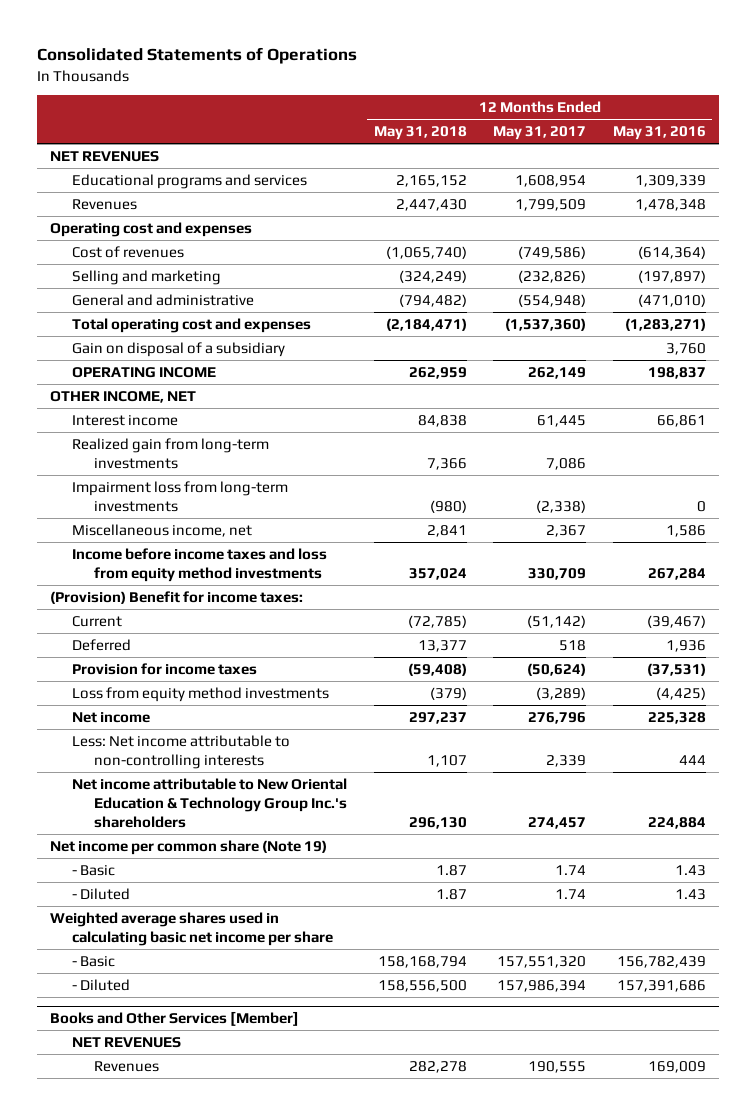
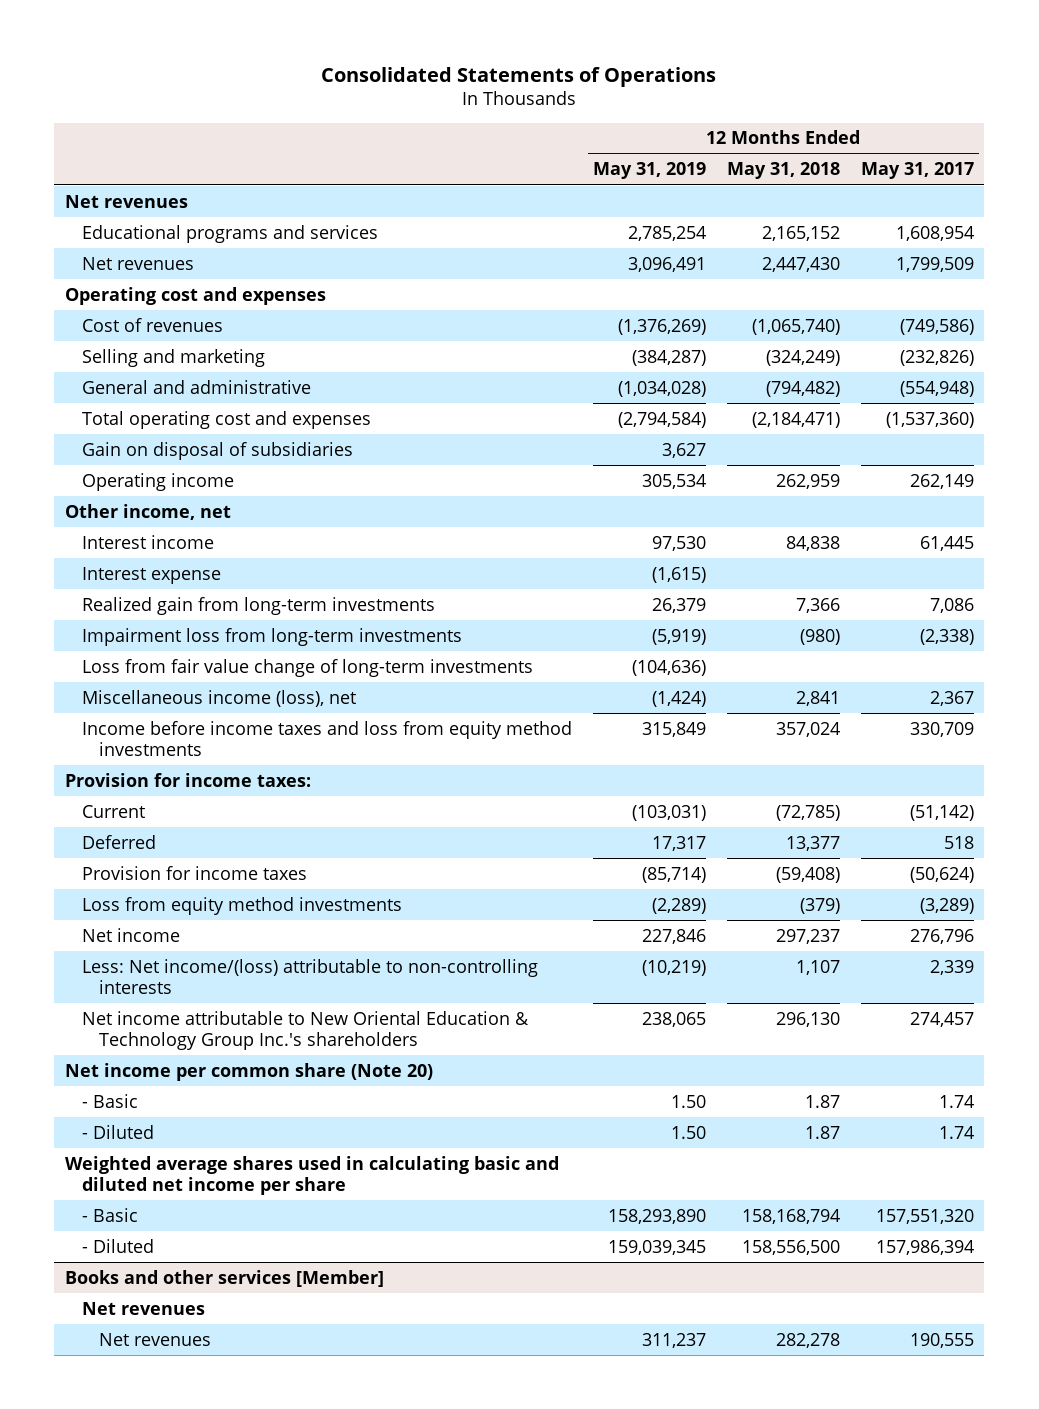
- | 12 Months Ended May 31, 2018 | 12 Months Ended May 31, 2017 | 12 Months Ended May 31, 2016
+ | 12 Months Ended May 31, 2019 | 12 Months Ended May 31, 2018 | 12 Months Ended May 31, 2017
- NET REVENUES
+ Net revenues
- Revenues | 2,447,430 | 1,799,509 | 1,478,348
+ Net revenues | 3,096,491 | 2,447,430 | 1,799,509
- Gain on disposal of a subsidiary | | | 3,760
- OPERATING INCOME | 262,959 | 262,149 | 198,837
- OTHER INCOME, NET
+ Gain on disposal of subsidiaries | 3,627 | |
+ Operating income | 305,534 | 262,959 | 262,149
+ Other income, net
+ Interest expense | (1,615) | |
- Miscellaneous income, net | 2,841 | 2,367 | 1,586
+ Loss from fair value change of long-term investments | (104,636) | |
+ Miscellaneous income (loss), net | (1,424) | 2,841 | 2,367
- (Provision) Benefit for income taxes:
+ Provision for income taxes:
- Less: Net income attributable to non-controlling interests | 1,107 | 2,339 | 444
+ Less: Net income/(loss) attributable to non-controlling interests | (10,219) | 1,107 | 2,339
- Net income per common share (Note 19)
+ Net income per common share (Note 20)
- Weighted average shares used in calculating basic net income per share
+ Weighted average shares used in calculating basic and diluted net income per share
- Books and Other Services [Member]
- NET REVENUES
- Revenues | 282,278 | 190,555 | 169,009
+ Books and other services [Member]
+ Net revenues
+ Net revenues | 311,237 | 282,278 | 190,555

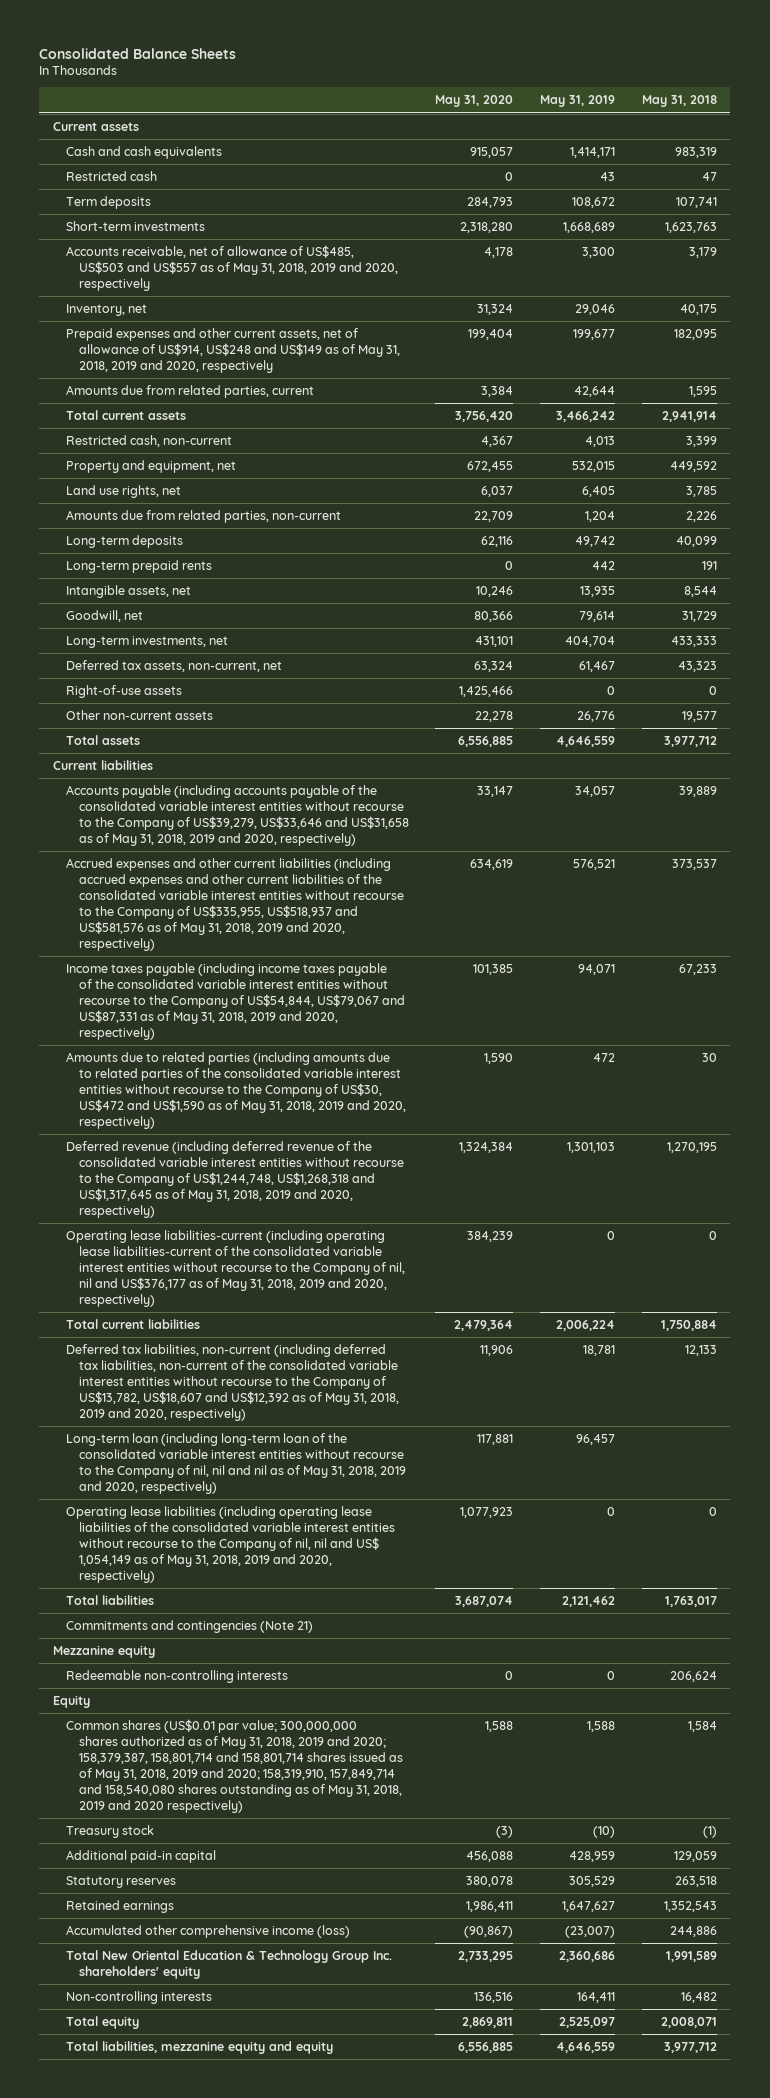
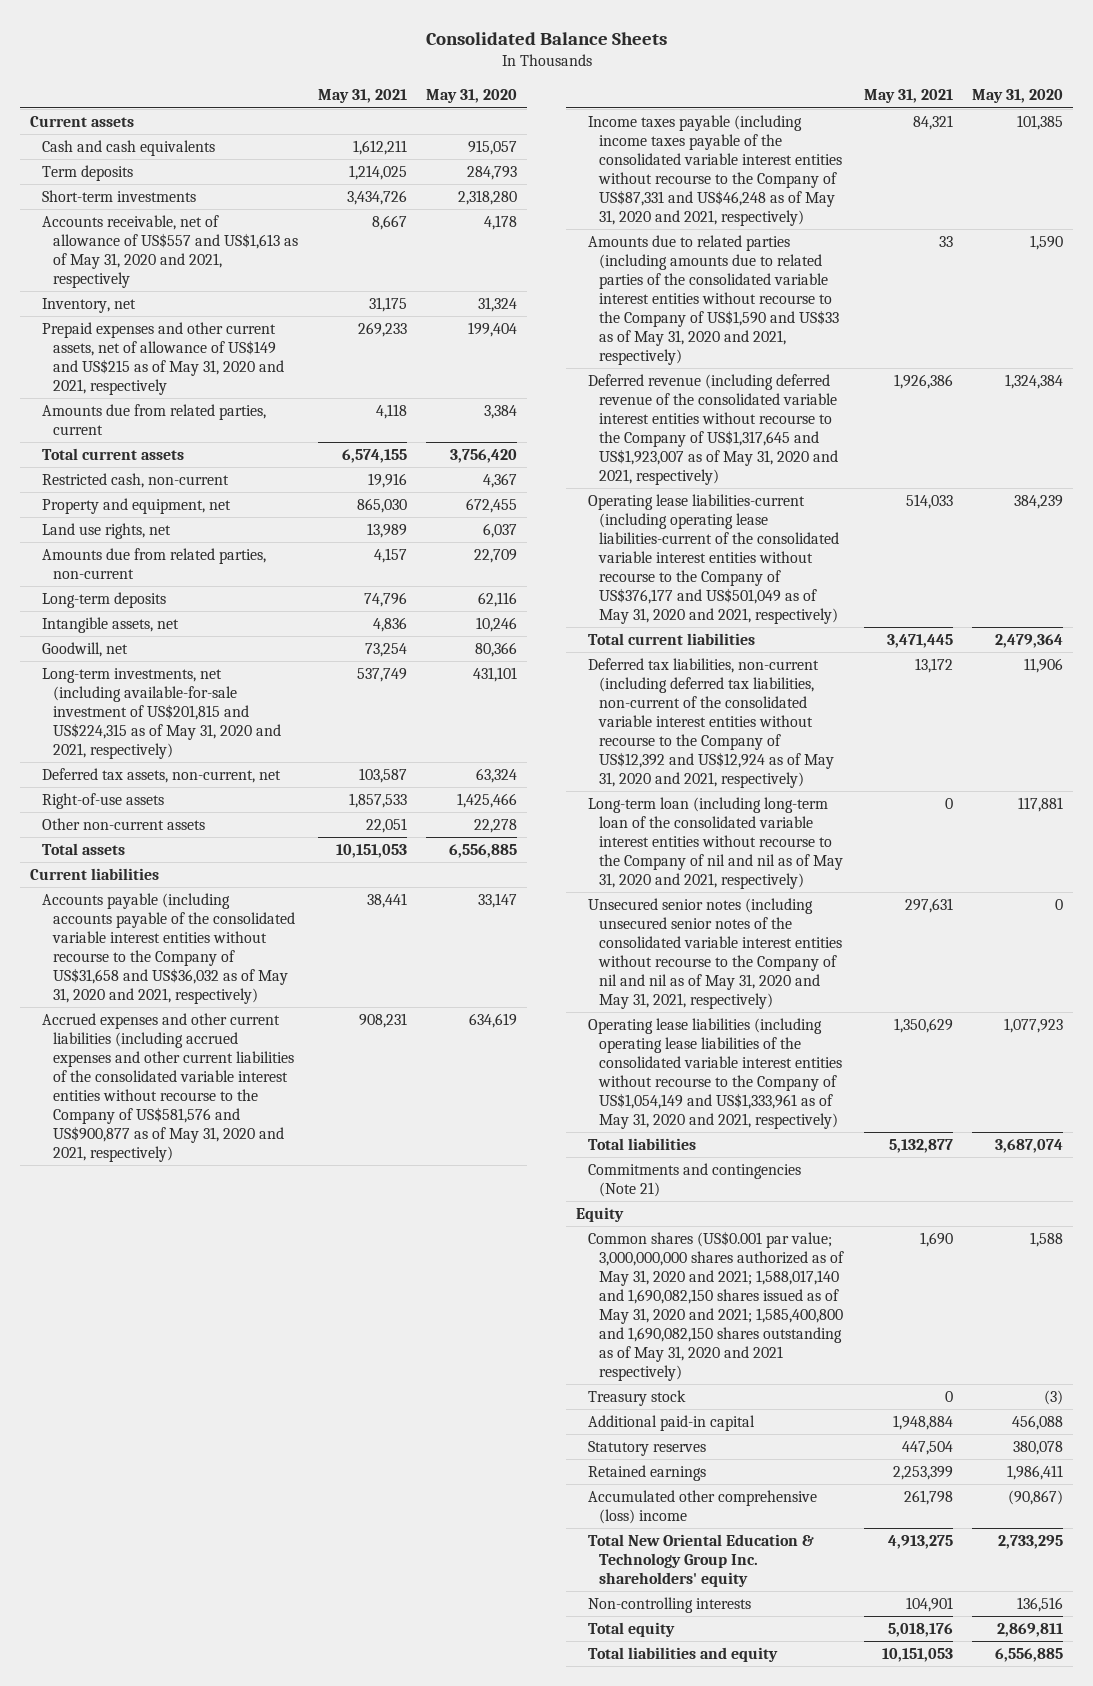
- | May 31, 2020 | May 31, 2019 | May 31, 2018
+ | May 31, 2021 | May 31, 2020
- Restricted cash | 0 | 43 | 47
- Accounts receivable, net of allowance of US$485, US$503 and US$557 as of May 31, 2018, 2019 and 2020, respectively | 4,178 | 3,300 | 3,179
+ Accounts receivable, net of allowance of US$557 and US$1,613 as of May 31, 2020 and 2021, respectively | 8,667 | 4,178
- Prepaid expenses and other current assets, net of allowance of US$914, US$248 and US$149 as of May 31, 2018, 2019 and 2020, respectively | 199,404 | 199,677 | 182,095
+ Prepaid expenses and other current assets, net of allowance of US$149 and US$215 as of May 31, 2020 and 2021, respectively | 269,233 | 199,404
- Long-term prepaid rents | 0 | 442 | 191
- Long-term investments, net | 431,101 | 404,704 | 433,333
+ Long-term investments, net (including available-for-sale investment of US$201,815 and US$224,315 as of May 31, 2020 and 2021, respectively) | 537,749 | 431,101
- Accounts payable (including accounts payable of the consolidated variable interest entities without recourse to the Company of US$39,279, US$33,646 and US$31,658 as of May 31, 2018, 2019 and 2020, respectively) | 33,147 | 34,057 | 39,889
- Accrued expenses and other current liabilities (including accrued expenses and other current liabilities of the consolidated variable interest entities without recourse to the Company of US$335,955, US$518,937 and US$581,576 as of May 31, 2018, 2019 and 2020, respectively) | 634,619 | 576,521 | 373,537
- Income taxes payable (including income taxes payable of the consolidated variable interest entities without recourse to the Company of US$54,844, US$79,067 and US$87,331 as of May 31, 2018, 2019 and 2020, respectively) | 101,385 | 94,071 | 67,233
- Amounts due to related parties (including amounts due to related parties of the consolidated variable interest entities without recourse to the Company of US$30, US$472 and US$1,590 as of May 31, 2018, 2019 and 2020, respectively) | 1,590 | 472 | 30
- Deferred revenue (including deferred revenue of the consolidated variable interest entities without recourse to the Company of US$1,244,748, US$1,268,318 and US$1,317,645 as of May 31, 2018, 2019 and 2020, respectively) | 1,324,384 | 1,301,103 | 1,270,195
- Operating lease liabilities-current (including operating lease liabilities-current of the consolidated variable interest entities without recourse to the Company of nil, nil and US$376,177 as of May 31, 2018, 2019 and 2020, respectively) | 384,239 | 0 | 0
+ Accounts payable (including accounts payable of the consolidated variable interest entities without recourse to the Company of US$31,658 and US$36,032 as of May 31, 2020 and 2021, respectively) | 38,441 | 33,147
+ Accrued expenses and other current liabilities (including accrued expenses and other current liabilities of the consolidated variable interest entities without recourse to the Company of US$581,576 and US$900,877 as of May 31, 2020 and 2021, respectively) | 908,231 | 634,619
+ Income taxes payable (including income taxes payable of the consolidated variable interest entities without recourse to the Company of US$87,331 and US$46,248 as of May 31, 2020 and 2021, respectively) | 84,321 | 101,385
+ Amounts due to related parties (including amounts due to related parties of the consolidated variable interest entities without recourse to the Company of US$1,590 and US$33 as of May 31, 2020 and 2021, respectively) | 33 | 1,590
+ Deferred revenue (including deferred revenue of the consolidated variable interest entities without recourse to the Company of US$1,317,645 and US$1,923,007 as of May 31, 2020 and 2021, respectively) | 1,926,386 | 1,324,384
+ Operating lease liabilities-current (including operating lease liabilities-current of the consolidated variable interest entities without recourse to the Company of US$376,177 and US$501,049 as of May 31, 2020 and 2021, respectively) | 514,033 | 384,239
- Deferred tax liabilities, non-current (including deferred tax liabilities, non-current of the consolidated variable interest entities without recourse to the Company of US$13,782, US$18,607 and US$12,392 as of May 31, 2018, 2019 and 2020, respectively) | 11,906 | 18,781 | 12,133
- Long-term loan (including long-term loan of the consolidated variable interest entities without recourse to the Company of nil, nil and nil as of May 31, 2018, 2019 and 2020, respectively) | 117,881 | 96,457 |
- Operating lease liabilities (including operating lease liabilities of the consolidated variable interest entities without recourse to the Company of nil, nil and US$ 1,054,149 as of May 31, 2018, 2019 and 2020, respectively) | 1,077,923 | 0 | 0
+ Deferred tax liabilities, non-current (including deferred tax liabilities, non-current of the consolidated variable interest entities without recourse to the Company of US$12,392 and US$12,924 as of May 31, 2020 and 2021, respectively) | 13,172 | 11,906
+ Long-term loan (including long-term loan of the consolidated variable interest entities without recourse to the Company of nil and nil as of May 31, 2020 and 2021, respectively) | 0 | 117,881
+ Unsecured senior notes (including unsecured senior notes of the consolidated variable interest entities without recourse to the Company of nil and nil as of May 31, 2020 and May 31, 2021, respectively) | 297,631 | 0
+ Operating lease liabilities (including operating lease liabilities of the consolidated variable interest entities without recourse to the Company of US$1,054,149 and US$1,333,961 as of May 31, 2020 and 2021, respectively) | 1,350,629 | 1,077,923
- Mezzanine equity
- Redeemable non-controlling interests | 0 | 0 | 206,624
- Common shares (US$0.01 par value; 300,000,000 shares authorized as of May 31, 2018, 2019 and 2020; 158,379,387, 158,801,714 and 158,801,714 shares issued as of May 31, 2018, 2019 and 2020; 158,319,910, 157,849,714 and 158,540,080 shares outstanding as of May 31, 2018, 2019 and 2020 respectively) | 1,588 | 1,588 | 1,584
+ Common shares (US$0.001 par value; 3,000,000,000 shares authorized as of May 31, 2020 and 2021; 1,588,017,140 and 1,690,082,150 shares issued as of May 31, 2020 and 2021; 1,585,400,800 and 1,690,082,150 shares outstanding as of May 31, 2020 and 2021 respectively) | 1,690 | 1,588
- Accumulated other comprehensive income (loss) | (90,867) | (23,007) | 244,886
+ Accumulated other comprehensive (loss) income | 261,798 | (90,867)
- Total liabilities, mezzanine equity and equity | 6,556,885 | 4,646,559 | 3,977,712
+ Total liabilities and equity | 10,151,053 | 6,556,885

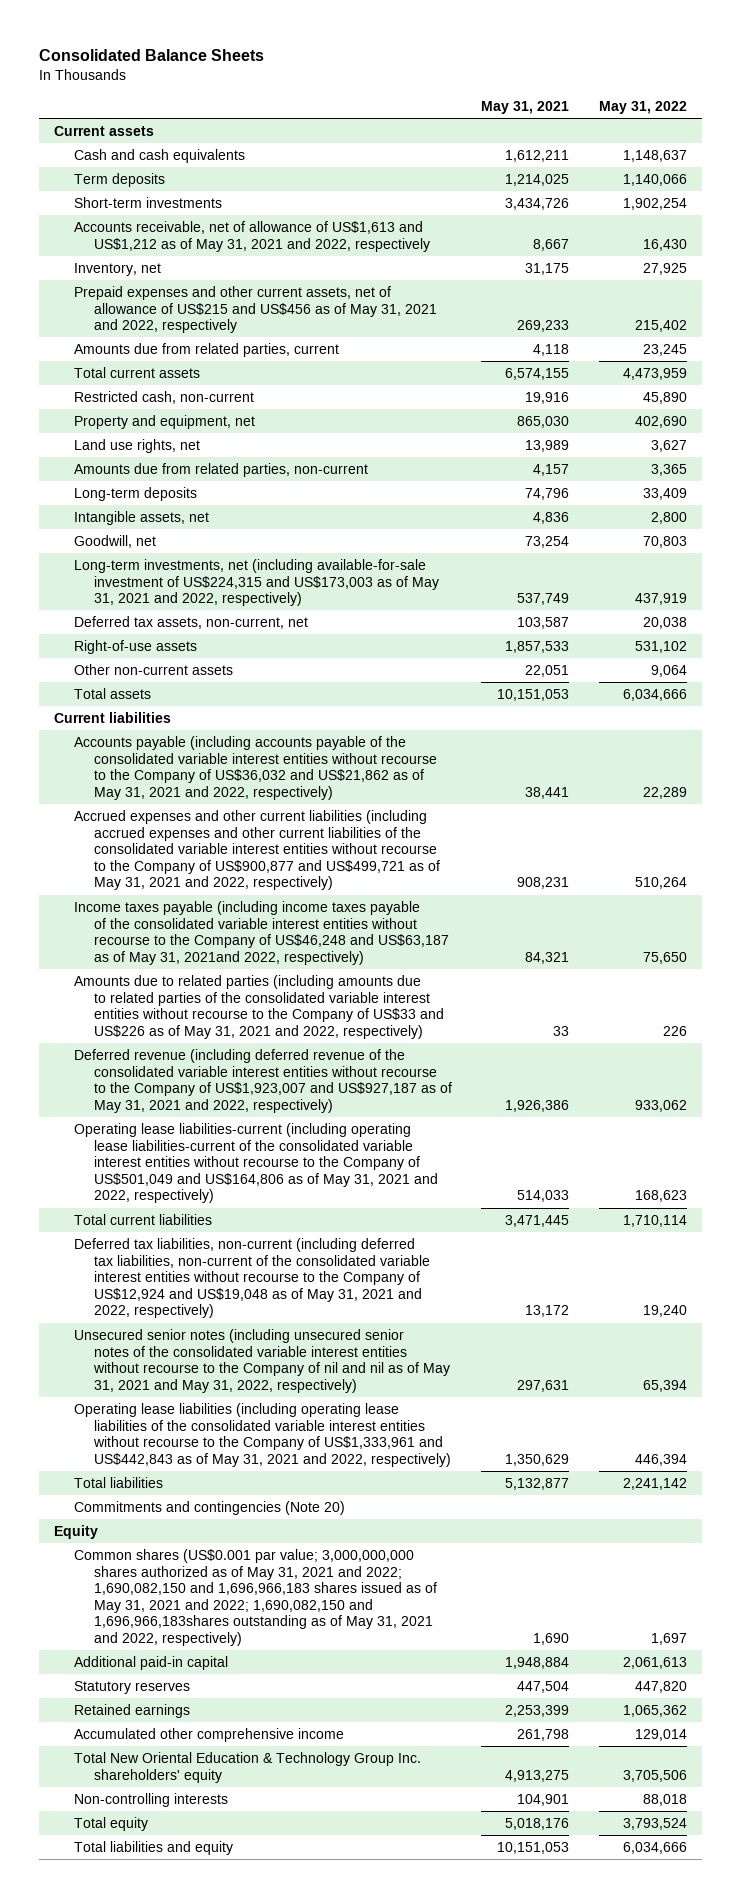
- | May 31, 2021 | May 31, 2020
+ | May 31, 2021 | May 31, 2022
- Accounts receivable, net of allowance of US$557 and US$1,613 as of May 31, 2020 and 2021, respectively | 8,667 | 4,178
+ Accounts receivable, net of allowance of US$1,613 and US$1,212 as of May 31, 2021 and 2022, respectively | 8,667 | 16,430
- Prepaid expenses and other current assets, net of allowance of US$149 and US$215 as of May 31, 2020 and 2021, respectively | 269,233 | 199,404
+ Prepaid expenses and other current assets, net of allowance of US$215 and US$456 as of May 31, 2021 and 2022, respectively | 269,233 | 215,402
- Long-term investments, net (including available-for-sale investment of US$201,815 and US$224,315 as of May 31, 2020 and 2021, respectively) | 537,749 | 431,101
+ Long-term investments, net (including available-for-sale investment of US$224,315 and US$173,003 as of May 31, 2021 and 2022, respectively) | 537,749 | 437,919
- Accounts payable (including accounts payable of the consolidated variable interest entities without recourse to the Company of US$31,658 and US$36,032 as of May 31, 2020 and 2021, respectively) | 38,441 | 33,147
- Accrued expenses and other current liabilities (including accrued expenses and other current liabilities of the consolidated variable interest entities without recourse to the Company of US$581,576 and US$900,877 as of May 31, 2020 and 2021, respectively) | 908,231 | 634,619
- Income taxes payable (including income taxes payable of the consolidated variable interest entities without recourse to the Company of US$87,331 and US$46,248 as of May 31, 2020 and 2021, respectively) | 84,321 | 101,385
- Amounts due to related parties (including amounts due to related parties of the consolidated variable interest entities without recourse to the Company of US$1,590 and US$33 as of May 31, 2020 and 2021, respectively) | 33 | 1,590
- Deferred revenue (including deferred revenue of the consolidated variable interest entities without recourse to the Company of US$1,317,645 and US$1,923,007 as of May 31, 2020 and 2021, respectively) | 1,926,386 | 1,324,384
- Operating lease liabilities-current (including operating lease liabilities-current of the consolidated variable interest entities without recourse to the Company of US$376,177 and US$501,049 as of May 31, 2020 and 2021, respectively) | 514,033 | 384,239
+ Accounts payable (including accounts payable of the consolidated variable interest entities without recourse to the Company of US$36,032 and US$21,862 as of May 31, 2021 and 2022, respectively) | 38,441 | 22,289
+ Accrued expenses and other current liabilities (including accrued expenses and other current liabilities of the consolidated variable interest entities without recourse to the Company of US$900,877 and US$499,721 as of May 31, 2021 and 2022, respectively) | 908,231 | 510,264
+ Income taxes payable (including income taxes payable of the consolidated variable interest entities without recourse to the Company of US$46,248 and US$63,187 as of May 31, 2021and 2022, respectively) | 84,321 | 75,650
+ Amounts due to related parties (including amounts due to related parties of the consolidated variable interest entities without recourse to the Company of US$33 and US$226 as of May 31, 2021 and 2022, respectively) | 33 | 226
+ Deferred revenue (including deferred revenue of the consolidated variable interest entities without recourse to the Company of US$1,923,007 and US$927,187 as of May 31, 2021 and 2022, respectively) | 1,926,386 | 933,062
+ Operating lease liabilities-current (including operating lease liabilities-current of the consolidated variable interest entities without recourse to the Company of US$501,049 and US$164,806 as of May 31, 2021 and 2022, respectively) | 514,033 | 168,623
- Deferred tax liabilities, non-current (including deferred tax liabilities, non-current of the consolidated variable interest entities without recourse to the Company of US$12,392 and US$12,924 as of May 31, 2020 and 2021, respectively) | 13,172 | 11,906
- Long-term loan (including long-term loan of the consolidated variable interest entities without recourse to the Company of nil and nil as of May 31, 2020 and 2021, respectively) | 0 | 117,881
- Unsecured senior notes (including unsecured senior notes of the consolidated variable interest entities without recourse to the Company of nil and nil as of May 31, 2020 and May 31, 2021, respectively) | 297,631 | 0
- Operating lease liabilities (including operating lease liabilities of the consolidated variable interest entities without recourse to the Company of US$1,054,149 and US$1,333,961 as of May 31, 2020 and 2021, respectively) | 1,350,629 | 1,077,923
+ Deferred tax liabilities, non-current (including deferred tax liabilities, non-current of the consolidated variable interest entities without recourse to the Company of US$12,924 and US$19,048 as of May 31, 2021 and 2022, respectively) | 13,172 | 19,240
+ Unsecured senior notes (including unsecured senior notes of the consolidated variable interest entities without recourse to the Company of nil and nil as of May 31, 2021 and May 31, 2022, respectively) | 297,631 | 65,394
+ Operating lease liabilities (including operating lease liabilities of the consolidated variable interest entities without recourse to the Company of US$1,333,961 and US$442,843 as of May 31, 2021 and 2022, respectively) | 1,350,629 | 446,394
- Commitments and contingencies (Note 21)
+ Commitments and contingencies (Note 20)
- Common shares (US$0.001 par value; 3,000,000,000 shares authorized as of May 31, 2020 and 2021; 1,588,017,140 and 1,690,082,150 shares issued as of May 31, 2020 and 2021; 1,585,400,800 and 1,690,082,150 shares outstanding as of May 31, 2020 and 2021 respectively) | 1,690 | 1,588
- Treasury stock | 0 | (3)
+ Common shares (US$0.001 par value; 3,000,000,000 shares authorized as of May 31, 2021 and 2022; 1,690,082,150 and 1,696,966,183 shares issued as of May 31, 2021 and 2022; 1,690,082,150 and 1,696,966,183shares outstanding as of May 31, 2021 and 2022, respectively) | 1,690 | 1,697
- Accumulated other comprehensive (loss) income | 261,798 | (90,867)
+ Accumulated other comprehensive income | 261,798 | 129,014

